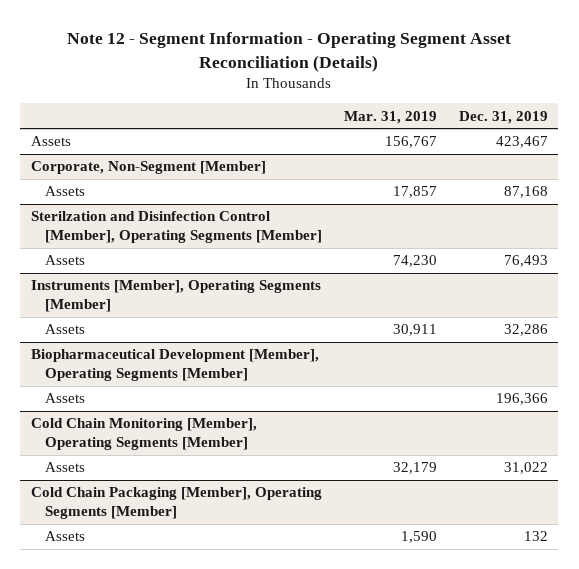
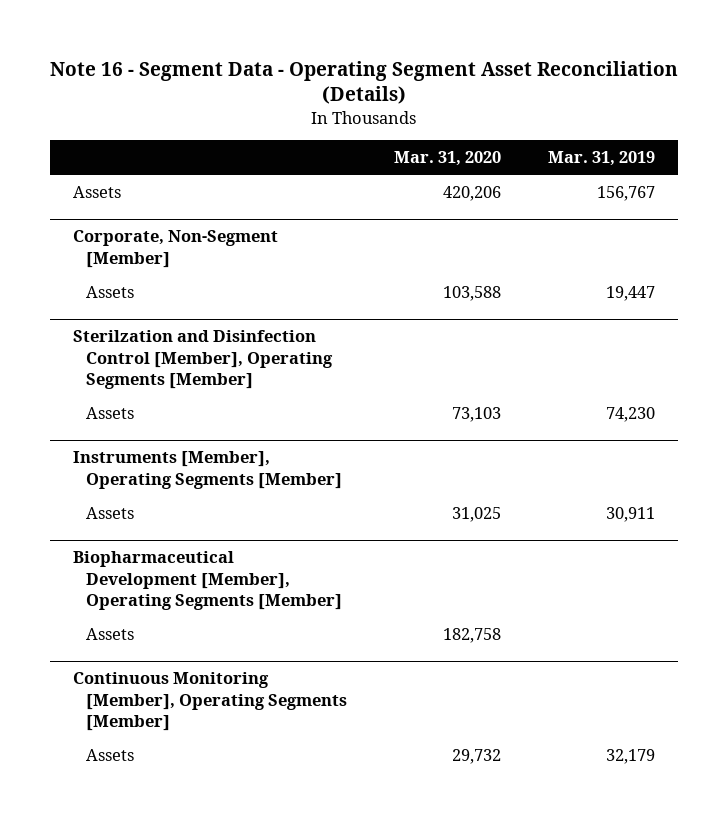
- Note 12 - Segment Information - Operating Segment Asset Reconciliation (Details)
+ Note 16 - Segment Data - Operating Segment Asset Reconciliation (Details)
- | Mar. 31, 2019 | Dec. 31, 2019
+ | Mar. 31, 2020 | Mar. 31, 2019
@ Corporate, Non-Segment [Member]
- Assets | 17,857 | 87,168
+ Assets | 103,588 | 19,447
- Cold Chain Monitoring [Member], Operating Segments [Member]
+ Continuous Monitoring [Member], Operating Segments [Member]
- Cold Chain Packaging [Member], Operating Segments [Member]
- Assets | 1,590 | 132

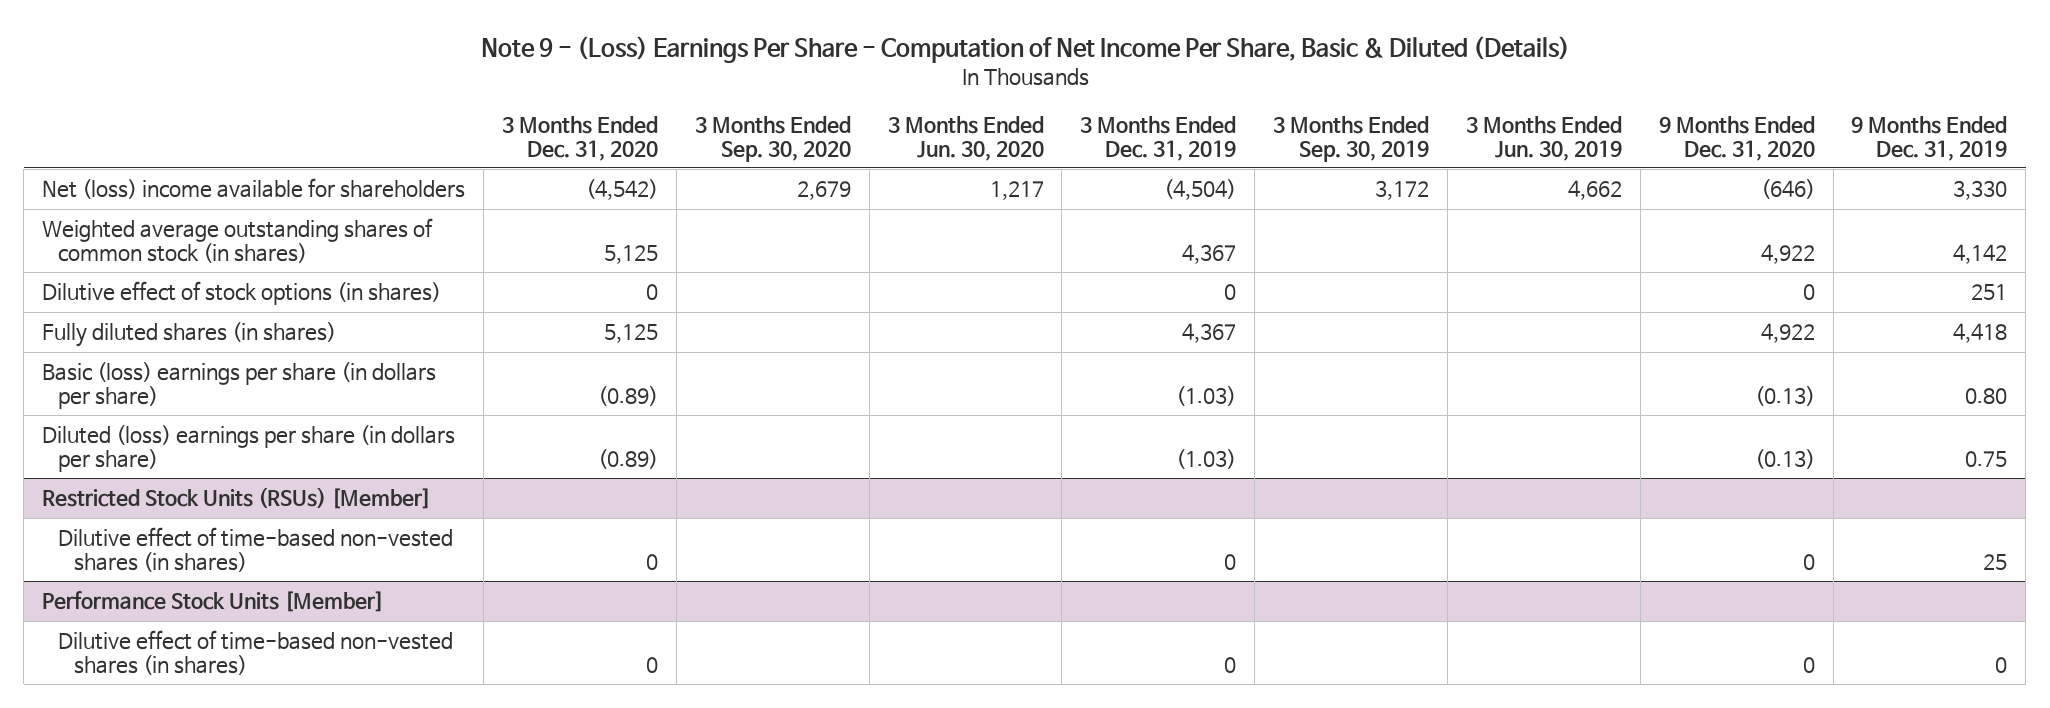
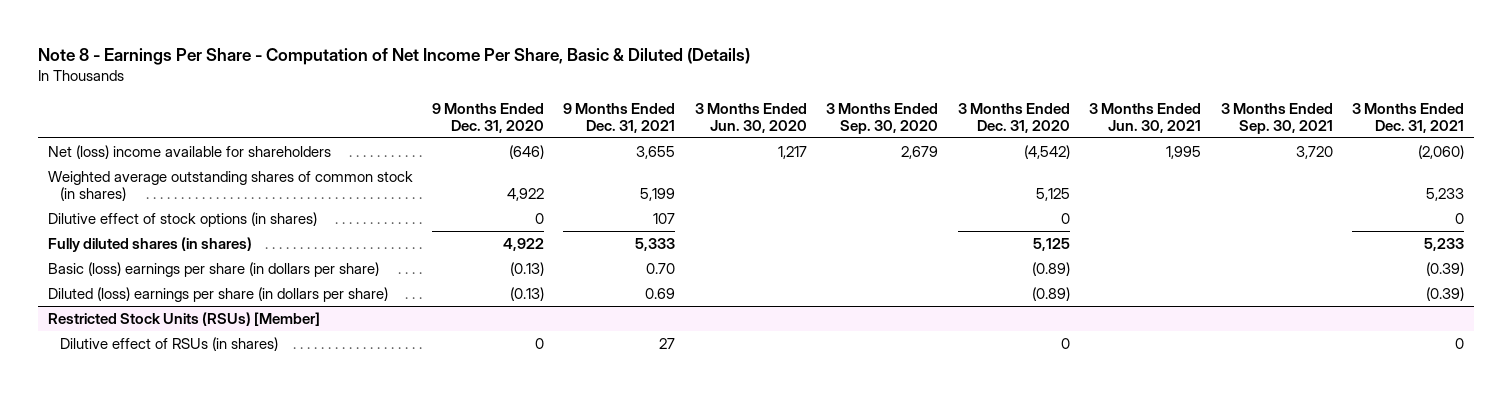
- Note 9 - (Loss) Earnings Per Share - Computation of Net Income Per Share, Basic & Diluted (Details)
+ Note 8 - Earnings Per Share - Computation of Net Income Per Share, Basic & Diluted (Details)
- | 3 Months Ended Dec. 31, 2020 | 3 Months Ended Sep. 30, 2020 | 3 Months Ended Jun. 30, 2020 | 3 Months Ended Dec. 31, 2019 | 3 Months Ended Sep. 30, 2019 | 3 Months Ended Jun. 30, 2019 | 9 Months Ended Dec. 31, 2020 | 9 Months Ended Dec. 31, 2019
+ | 9 Months Ended Dec. 31, 2020 | 9 Months Ended Dec. 31, 2021 | 3 Months Ended Jun. 30, 2020 | 3 Months Ended Sep. 30, 2020 | 3 Months Ended Dec. 31, 2020 | 3 Months Ended Jun. 30, 2021 | 3 Months Ended Sep. 30, 2021 | 3 Months Ended Dec. 31, 2021
@ Restricted Stock Units (RSUs) [Member]
- Dilutive effect of time-based non-vested shares (in shares) | 0 | | | 0 | | | 0 | 25
- Performance Stock Units [Member]
- Dilutive effect of time-based non-vested shares (in shares) | 0 | | | 0 | | | 0 | 0
@ Restricted Stock Units (RSUs) [Member]
+ Dilutive effect of RSUs (in shares) | 0 | 27 | | | 0 | | | 0

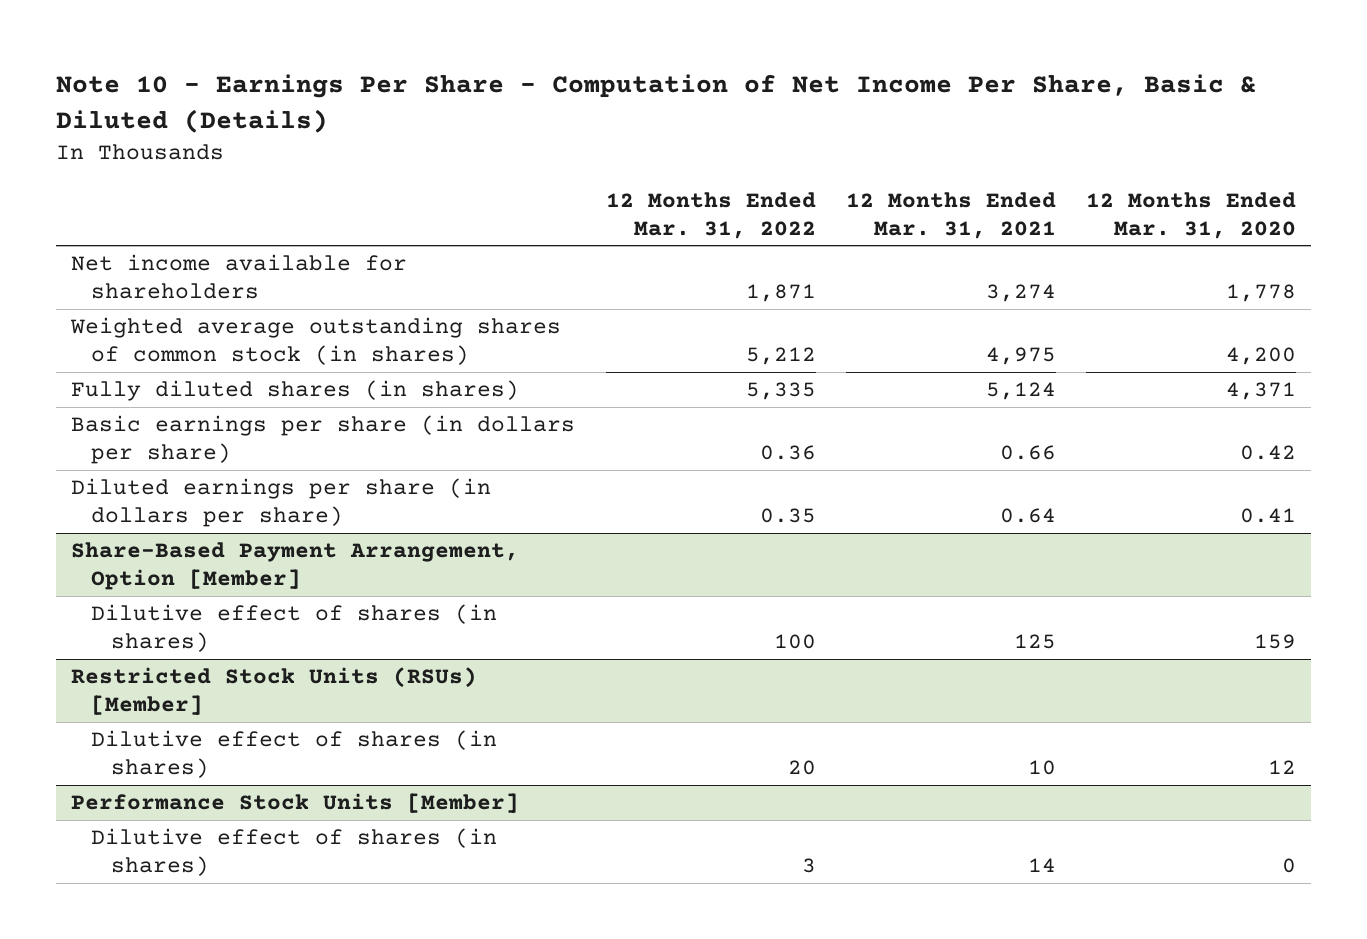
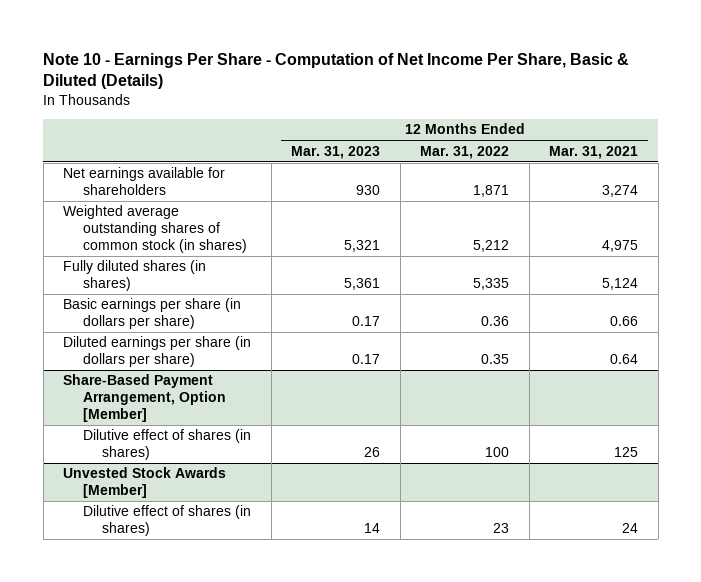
- | 12 Months Ended Mar. 31, 2022 | 12 Months Ended Mar. 31, 2021 | 12 Months Ended Mar. 31, 2020
+ | 12 Months Ended Mar. 31, 2023 | 12 Months Ended Mar. 31, 2022 | 12 Months Ended Mar. 31, 2021
- Net income available for shareholders | 1,871 | 3,274 | 1,778
+ Net earnings available for shareholders | 930 | 1,871 | 3,274
- Restricted Stock Units (RSUs) [Member]
- Dilutive effect of shares (in shares) | 20 | 10 | 12
- Performance Stock Units [Member]
- Dilutive effect of shares (in shares) | 3 | 14 | 0
+ Unvested Stock Awards [Member]
+ Dilutive effect of shares (in shares) | 14 | 23 | 24

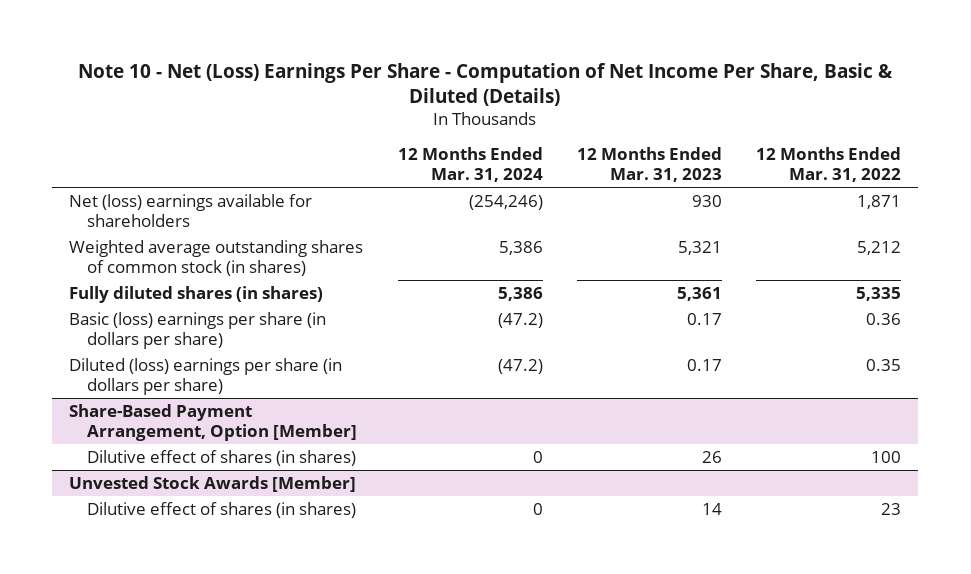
- Note 10 - Earnings Per Share - Computation of Net Income Per Share, Basic & Diluted (Details)
+ Note 10 - Net (Loss) Earnings Per Share - Computation of Net Income Per Share, Basic & Diluted (Details)
- | 12 Months Ended Mar. 31, 2023 | 12 Months Ended Mar. 31, 2022 | 12 Months Ended Mar. 31, 2021
+ | 12 Months Ended Mar. 31, 2024 | 12 Months Ended Mar. 31, 2023 | 12 Months Ended Mar. 31, 2022
- Net earnings available for shareholders | 930 | 1,871 | 3,274
+ Net (loss) earnings available for shareholders | (254,246) | 930 | 1,871
- Basic earnings per share (in dollars per share) | 0.17 | 0.36 | 0.66
- Diluted earnings per share (in dollars per share) | 0.17 | 0.35 | 0.64
+ Basic (loss) earnings per share (in dollars per share) | (47.2) | 0.17 | 0.36
+ Diluted (loss) earnings per share (in dollars per share) | (47.2) | 0.17 | 0.35

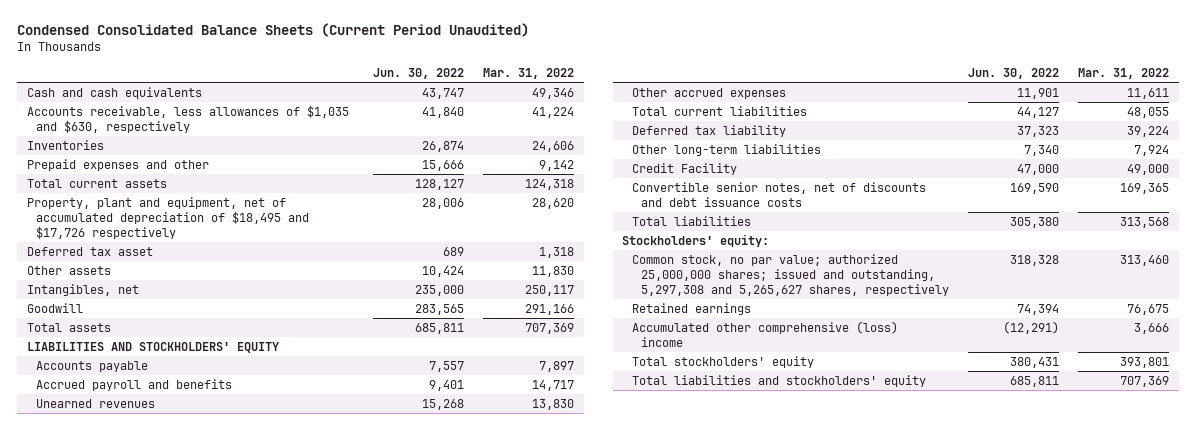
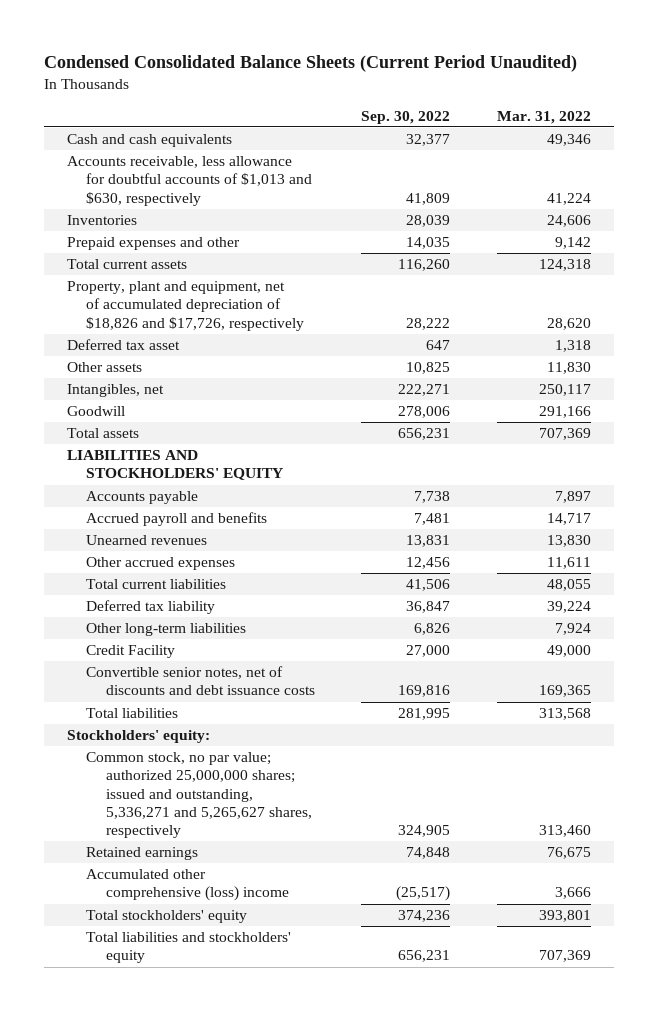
- | Jun. 30, 2022 | Mar. 31, 2022
+ | Sep. 30, 2022 | Mar. 31, 2022
- Accounts receivable, less allowances of $1,035 and $630, respectively | 41,840 | 41,224
+ Accounts receivable, less allowance for doubtful accounts of $1,013 and $630, respectively | 41,809 | 41,224
- Property, plant and equipment, net of accumulated depreciation of $18,495 and $17,726 respectively | 28,006 | 28,620
+ Property, plant and equipment, net of accumulated depreciation of $18,826 and $17,726, respectively | 28,222 | 28,620
- Common stock, no par value; authorized 25,000,000 shares; issued and outstanding, 5,297,308 and 5,265,627 shares, respectively | 318,328 | 313,460
+ Common stock, no par value; authorized 25,000,000 shares; issued and outstanding, 5,336,271 and 5,265,627 shares, respectively | 324,905 | 313,460

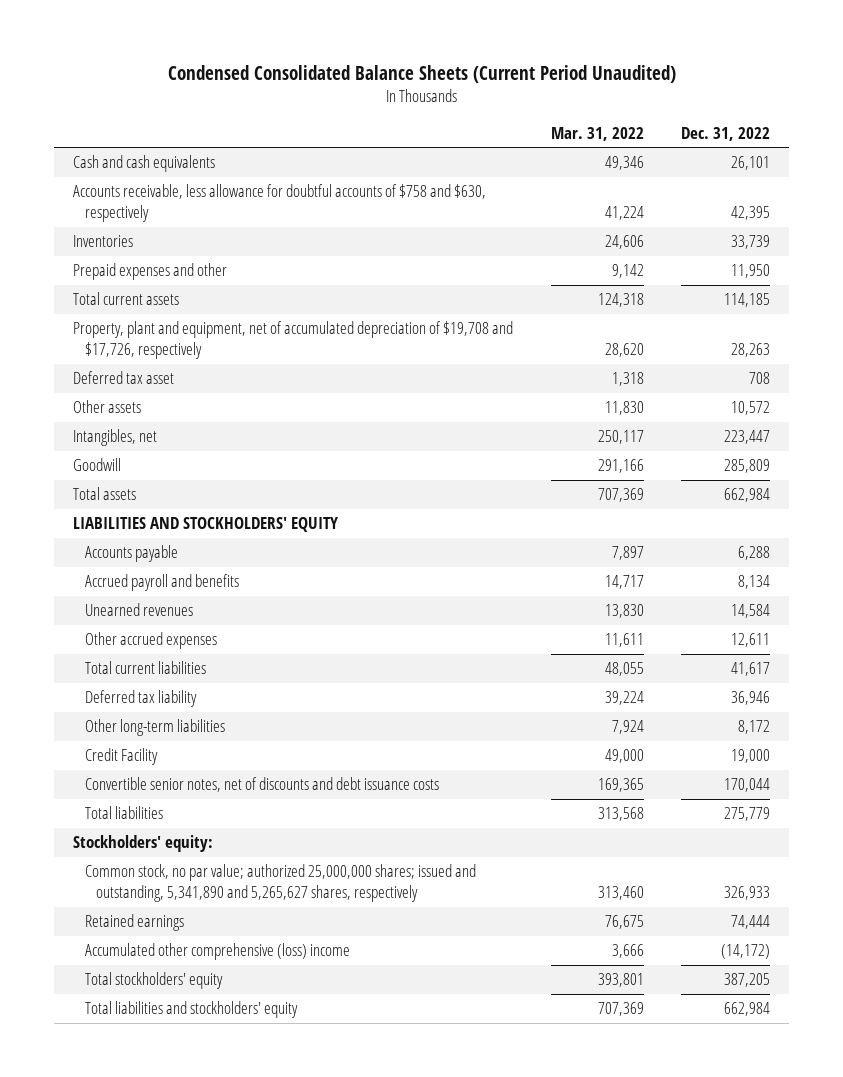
- | Sep. 30, 2022 | Mar. 31, 2022
+ | Mar. 31, 2022 | Dec. 31, 2022
- Accounts receivable, less allowance for doubtful accounts of $1,013 and $630, respectively | 41,809 | 41,224
+ Accounts receivable, less allowance for doubtful accounts of $758 and $630, respectively | 41,224 | 42,395
- Property, plant and equipment, net of accumulated depreciation of $18,826 and $17,726, respectively | 28,222 | 28,620
+ Property, plant and equipment, net of accumulated depreciation of $19,708 and $17,726, respectively | 28,620 | 28,263
- Common stock, no par value; authorized 25,000,000 shares; issued and outstanding, 5,336,271 and 5,265,627 shares, respectively | 324,905 | 313,460
+ Common stock, no par value; authorized 25,000,000 shares; issued and outstanding, 5,341,890 and 5,265,627 shares, respectively | 313,460 | 326,933

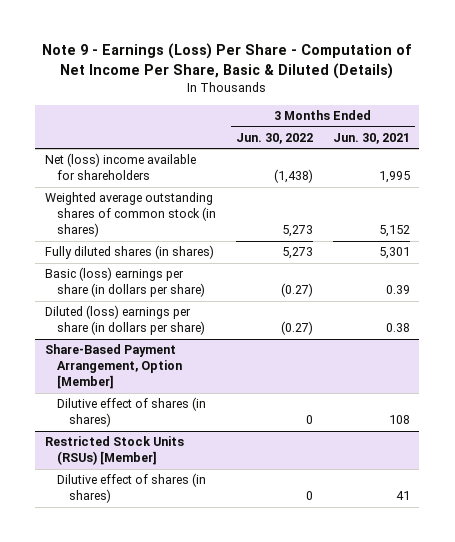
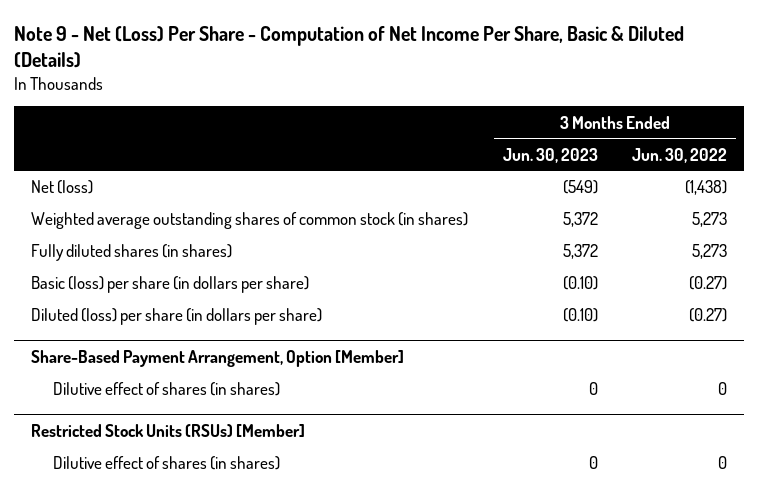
- Note 9 - Earnings (Loss) Per Share - Computation of Net Income Per Share, Basic & Diluted (Details)
+ Note 9 - Net (Loss) Per Share - Computation of Net Income Per Share, Basic & Diluted (Details)
- | 3 Months Ended Jun. 30, 2022 | 3 Months Ended Jun. 30, 2021
+ | 3 Months Ended Jun. 30, 2023 | 3 Months Ended Jun. 30, 2022
- Net (loss) income available for shareholders | (1,438) | 1,995
+ Net (loss) | (549) | (1,438)
- Basic (loss) earnings per share (in dollars per share) | (0.27) | 0.39
- Diluted (loss) earnings per share (in dollars per share) | (0.27) | 0.38
+ Basic (loss) per share (in dollars per share) | (0.10) | (0.27)
+ Diluted (loss) per share (in dollars per share) | (0.10) | (0.27)

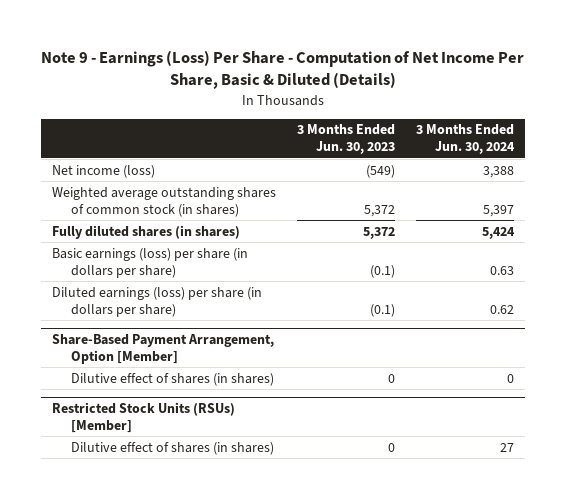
- Note 9 - Net (Loss) Per Share - Computation of Net Income Per Share, Basic & Diluted (Details)
+ Note 9 - Earnings (Loss) Per Share - Computation of Net Income Per Share, Basic & Diluted (Details)
- | 3 Months Ended Jun. 30, 2023 | 3 Months Ended Jun. 30, 2022
+ | 3 Months Ended Jun. 30, 2023 | 3 Months Ended Jun. 30, 2024
- Net (loss) | (549) | (1,438)
+ Net income (loss) | (549) | 3,388
- Basic (loss) per share (in dollars per share) | (0.10) | (0.27)
- Diluted (loss) per share (in dollars per share) | (0.10) | (0.27)
+ Basic earnings (loss) per share (in dollars per share) | (0.1) | 0.63
+ Diluted earnings (loss) per share (in dollars per share) | (0.1) | 0.62

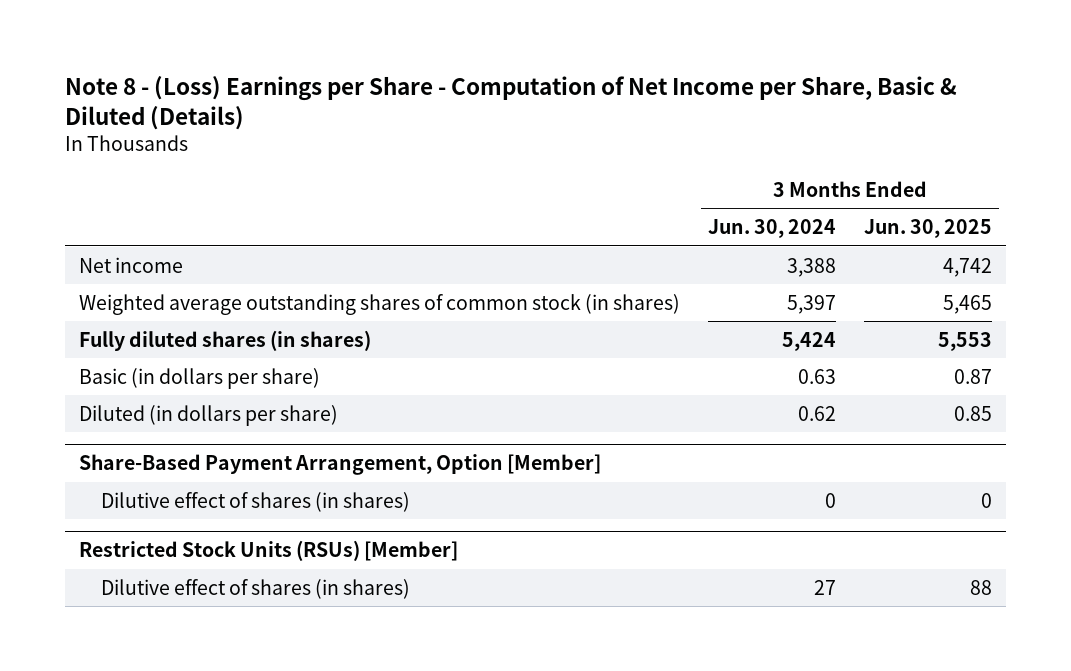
- Note 9 - Earnings (Loss) Per Share - Computation of Net Income Per Share, Basic & Diluted (Details)
+ Note 8 - (Loss) Earnings per Share - Computation of Net Income per Share, Basic & Diluted (Details)
- | 3 Months Ended Jun. 30, 2023 | 3 Months Ended Jun. 30, 2024
+ | 3 Months Ended Jun. 30, 2024 | 3 Months Ended Jun. 30, 2025
- Net income (loss) | (549) | 3,388
+ Net income | 3,388 | 4,742
- Basic earnings (loss) per share (in dollars per share) | (0.1) | 0.63
- Diluted earnings (loss) per share (in dollars per share) | (0.1) | 0.62
+ Basic (in dollars per share) | 0.63 | 0.87
+ Diluted (in dollars per share) | 0.62 | 0.85

